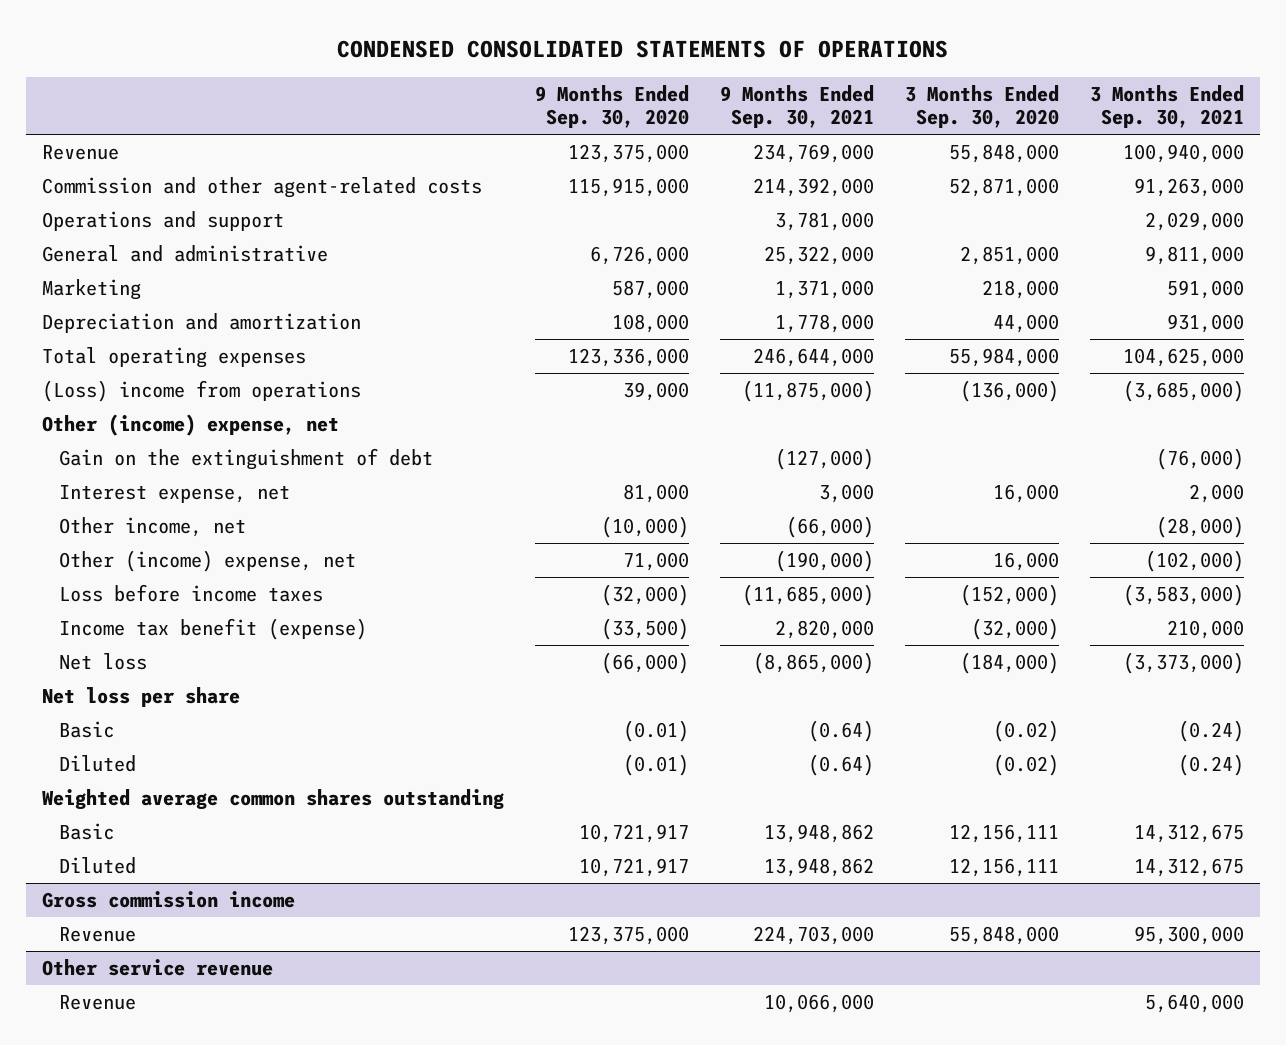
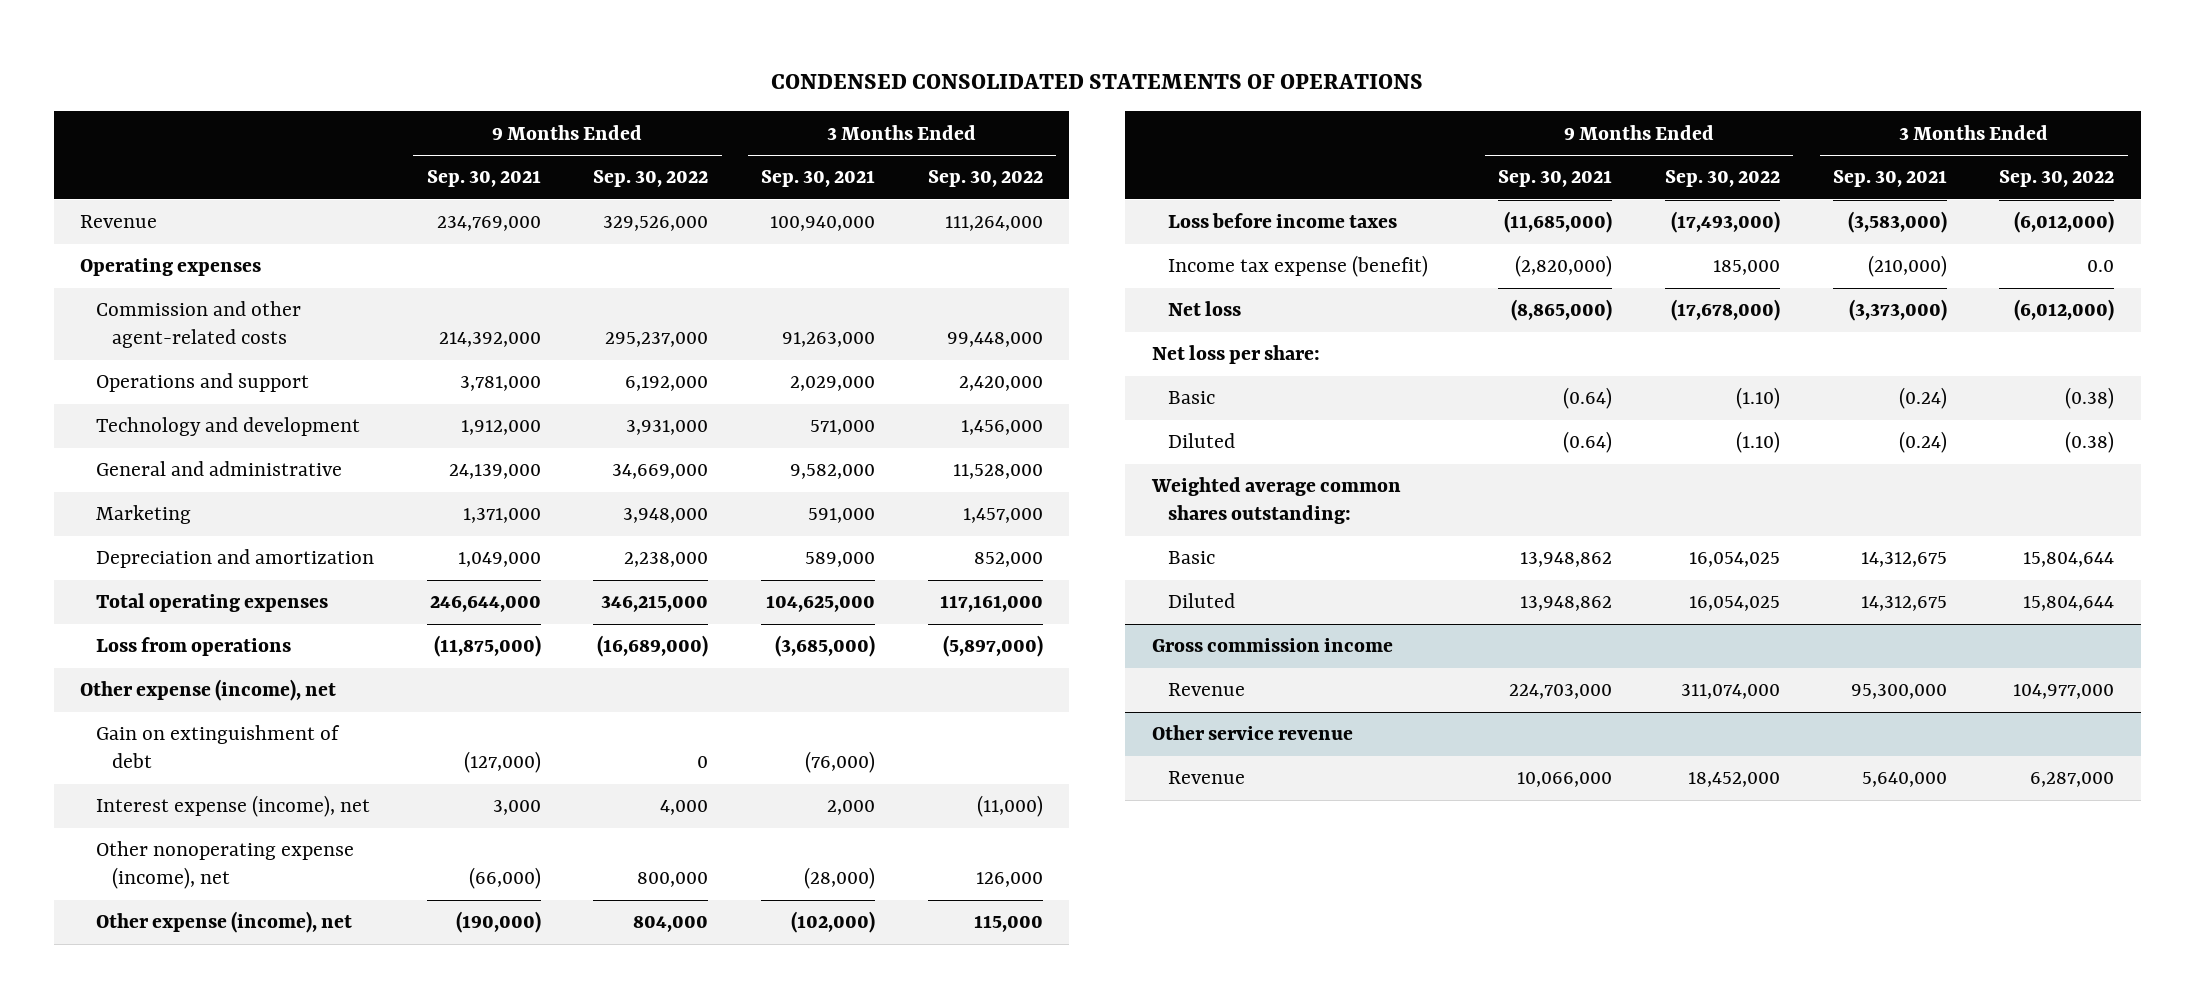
- | 9 Months Ended Sep. 30, 2020 | 9 Months Ended Sep. 30, 2021 | 3 Months Ended Sep. 30, 2020 | 3 Months Ended Sep. 30, 2021
+ | 9 Months Ended Sep. 30, 2021 | 9 Months Ended Sep. 30, 2022 | 3 Months Ended Sep. 30, 2021 | 3 Months Ended Sep. 30, 2022
+ Operating expenses
- General and administrative | 6,726,000 | 25,322,000 | 2,851,000 | 9,811,000
+ Technology and development | 1,912,000 | 3,931,000 | 571,000 | 1,456,000
+ General and administrative | 24,139,000 | 34,669,000 | 9,582,000 | 11,528,000
- Depreciation and amortization | 108,000 | 1,778,000 | 44,000 | 931,000
+ Depreciation and amortization | 1,049,000 | 2,238,000 | 589,000 | 852,000
- (Loss) income from operations | 39,000 | (11,875,000) | (136,000) | (3,685,000)
- Other (income) expense, net
- Gain on the extinguishment of debt | | (127,000) | | (76,000)
- Interest expense, net | 81,000 | 3,000 | 16,000 | 2,000
- Other income, net | (10,000) | (66,000) | | (28,000)
- Other (income) expense, net | 71,000 | (190,000) | 16,000 | (102,000)
+ Loss from operations | (11,875,000) | (16,689,000) | (3,685,000) | (5,897,000)
+ Other expense (income), net
+ Gain on extinguishment of debt | (127,000) | 0 | (76,000) |
+ Interest expense (income), net | 3,000 | 4,000 | 2,000 | (11,000)
+ Other nonoperating expense (income), net | (66,000) | 800,000 | (28,000) | 126,000
+ Other expense (income), net | (190,000) | 804,000 | (102,000) | 115,000
- Income tax benefit (expense) | (33,500) | 2,820,000 | (32,000) | 210,000
+ Income tax expense (benefit) | (2,820,000) | 185,000 | (210,000) | 0.0
- Net loss per share
+ Net loss per share:
- Weighted average common shares outstanding
+ Weighted average common shares outstanding:

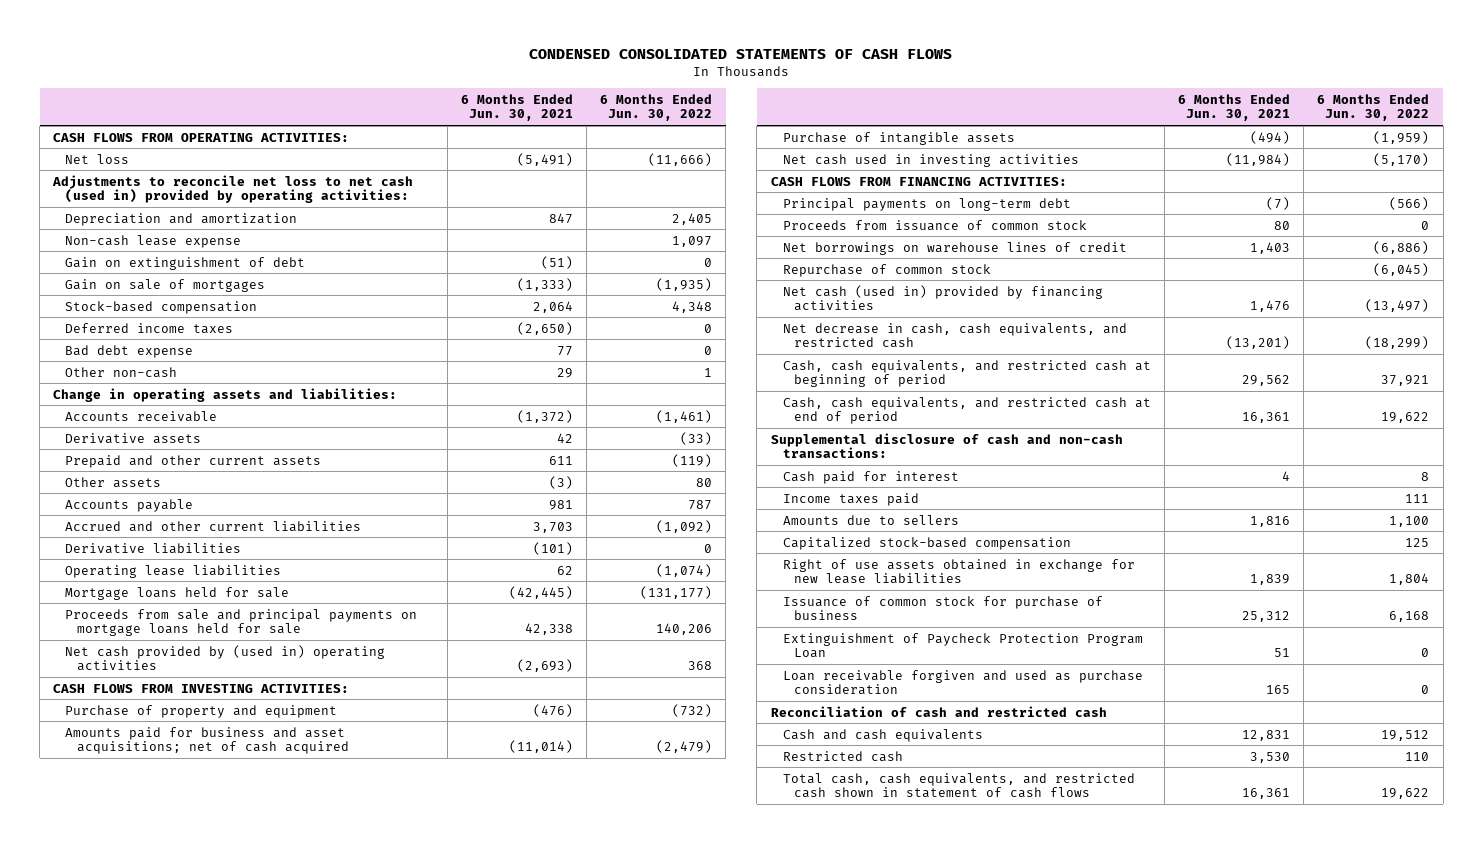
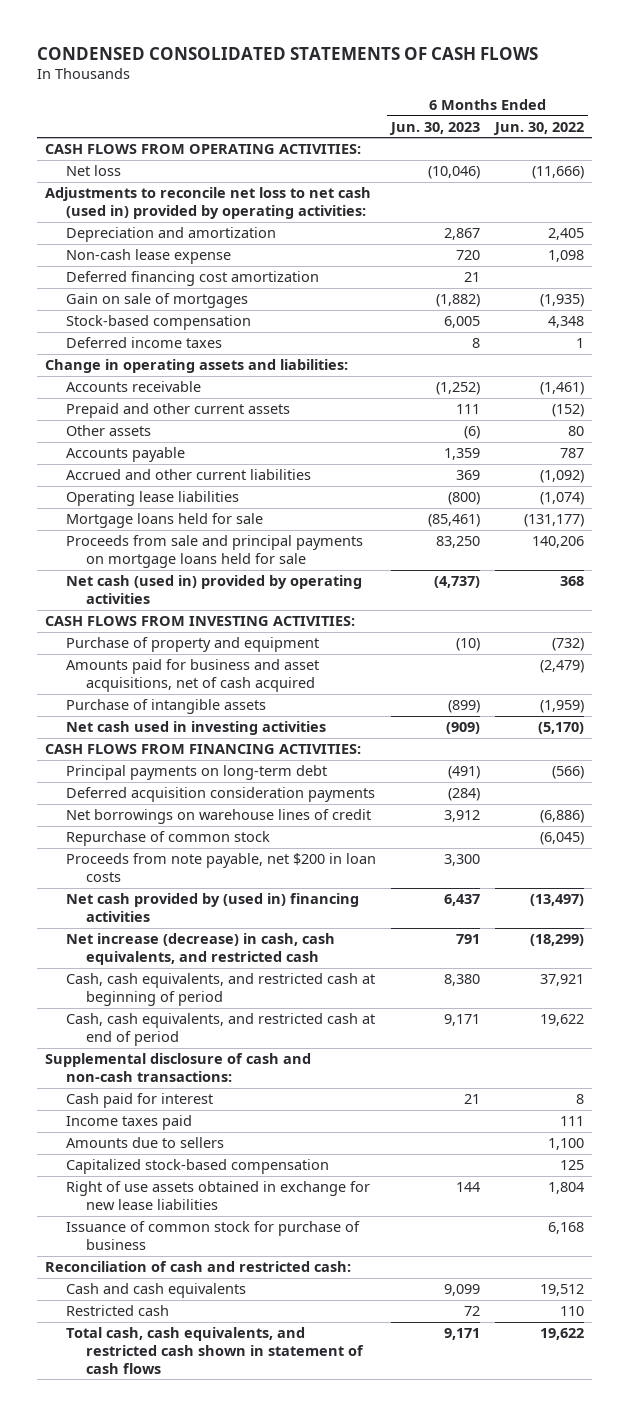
- | 6 Months Ended Jun. 30, 2021 | 6 Months Ended Jun. 30, 2022
+ | 6 Months Ended Jun. 30, 2023 | 6 Months Ended Jun. 30, 2022
- Non-cash lease expense | | 1,097
- Gain on extinguishment of debt | (51) | 0
+ Non-cash lease expense | 720 | 1,098
+ Deferred financing cost amortization | 21 |
- Deferred income taxes | (2,650) | 0
- Bad debt expense | 77 | 0
- Other non-cash | 29 | 1
+ Deferred income taxes | 8 | 1
- Derivative assets | 42 | (33)
- Prepaid and other current assets | 611 | (119)
+ Prepaid and other current assets | 111 | (152)
- Derivative liabilities | (101) | 0
- Net cash provided by (used in) operating activities | (2,693) | 368
+ Net cash (used in) provided by operating activities | (4,737) | 368
- Amounts paid for business and asset acquisitions; net of cash acquired | (11,014) | (2,479)
+ Amounts paid for business and asset acquisitions, net of cash acquired | | (2,479)
- Proceeds from issuance of common stock | 80 | 0
+ Deferred acquisition consideration payments | (284) |
- Net cash (used in) provided by financing activities | 1,476 | (13,497)
- Net decrease in cash, cash equivalents, and restricted cash | (13,201) | (18,299)
+ Proceeds from note payable, net $200 in loan costs | 3,300 |
+ Net cash provided by (used in) financing activities | 6,437 | (13,497)
+ Net increase (decrease) in cash, cash equivalents, and restricted cash | 791 | (18,299)
- Extinguishment of Paycheck Protection Program Loan | 51 | 0
- Loan receivable forgiven and used as purchase consideration | 165 | 0
- Reconciliation of cash and restricted cash
+ Reconciliation of cash and restricted cash:

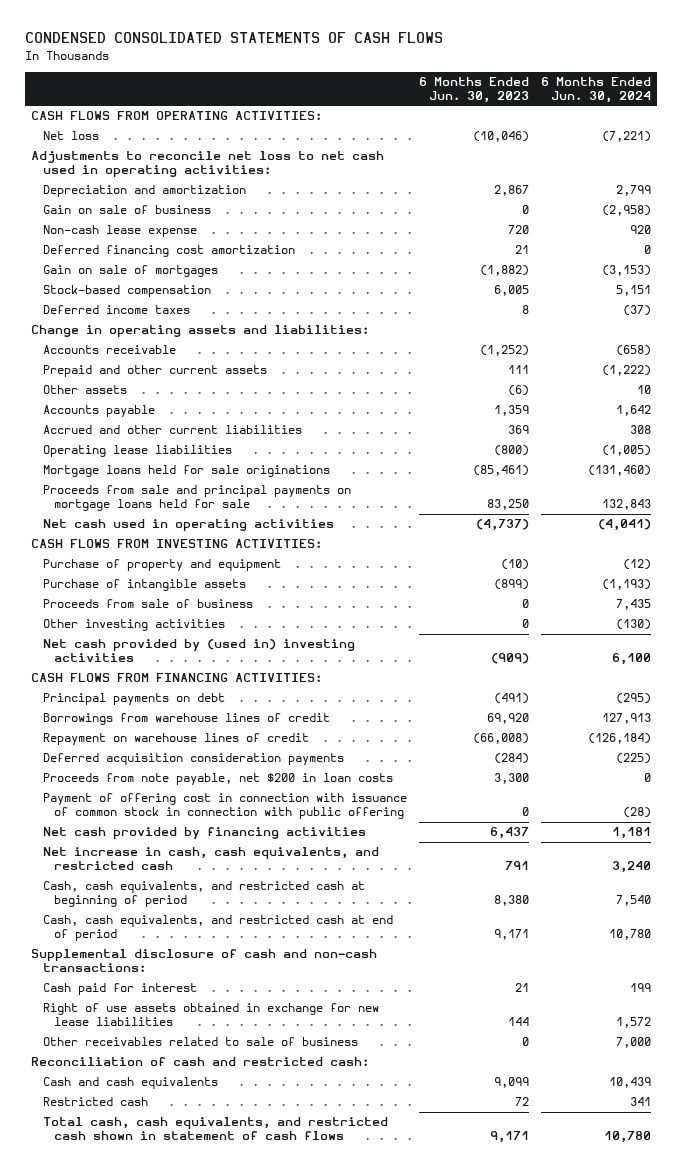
- | 6 Months Ended Jun. 30, 2023 | 6 Months Ended Jun. 30, 2022
+ | 6 Months Ended Jun. 30, 2023 | 6 Months Ended Jun. 30, 2024
- Adjustments to reconcile net loss to net cash (used in) provided by operating activities:
+ Adjustments to reconcile net loss to net cash used in operating activities:
+ Gain on sale of business | 0 | (2,958)
- Mortgage loans held for sale | (85,461) | (131,177)
+ Mortgage loans held for sale originations | (85,461) | (131,460)
- Net cash (used in) provided by operating activities | (4,737) | 368
+ Net cash used in operating activities | (4,737) | (4,041)
- Amounts paid for business and asset acquisitions, net of cash acquired | | (2,479)
- Net cash used in investing activities | (909) | (5,170)
+ Proceeds from sale of business | 0 | 7,435
+ Other investing activities | 0 | (130)
+ Net cash provided by (used in) investing activities | (909) | 6,100
- Principal payments on long-term debt | (491) | (566)
+ Principal payments on debt | (491) | (295)
+ Borrowings from warehouse lines of credit | 69,920 | 127,913
+ Repayment on warehouse lines of credit | (66,008) | (126,184)
- Net borrowings on warehouse lines of credit | 3,912 | (6,886)
- Repurchase of common stock | | (6,045)
- Net cash provided by (used in) financing activities | 6,437 | (13,497)
- Net increase (decrease) in cash, cash equivalents, and restricted cash | 791 | (18,299)
+ Payment of offering cost in connection with issuance of common stock in connection with public offering | 0 | (28)
+ Net cash provided by financing activities | 6,437 | 1,181
+ Net increase in cash, cash equivalents, and restricted cash | 791 | 3,240
- Income taxes paid | | 111
- Amounts due to sellers | | 1,100
- Capitalized stock-based compensation | | 125
- Issuance of common stock for purchase of business | | 6,168
+ Other receivables related to sale of business | 0 | 7,000

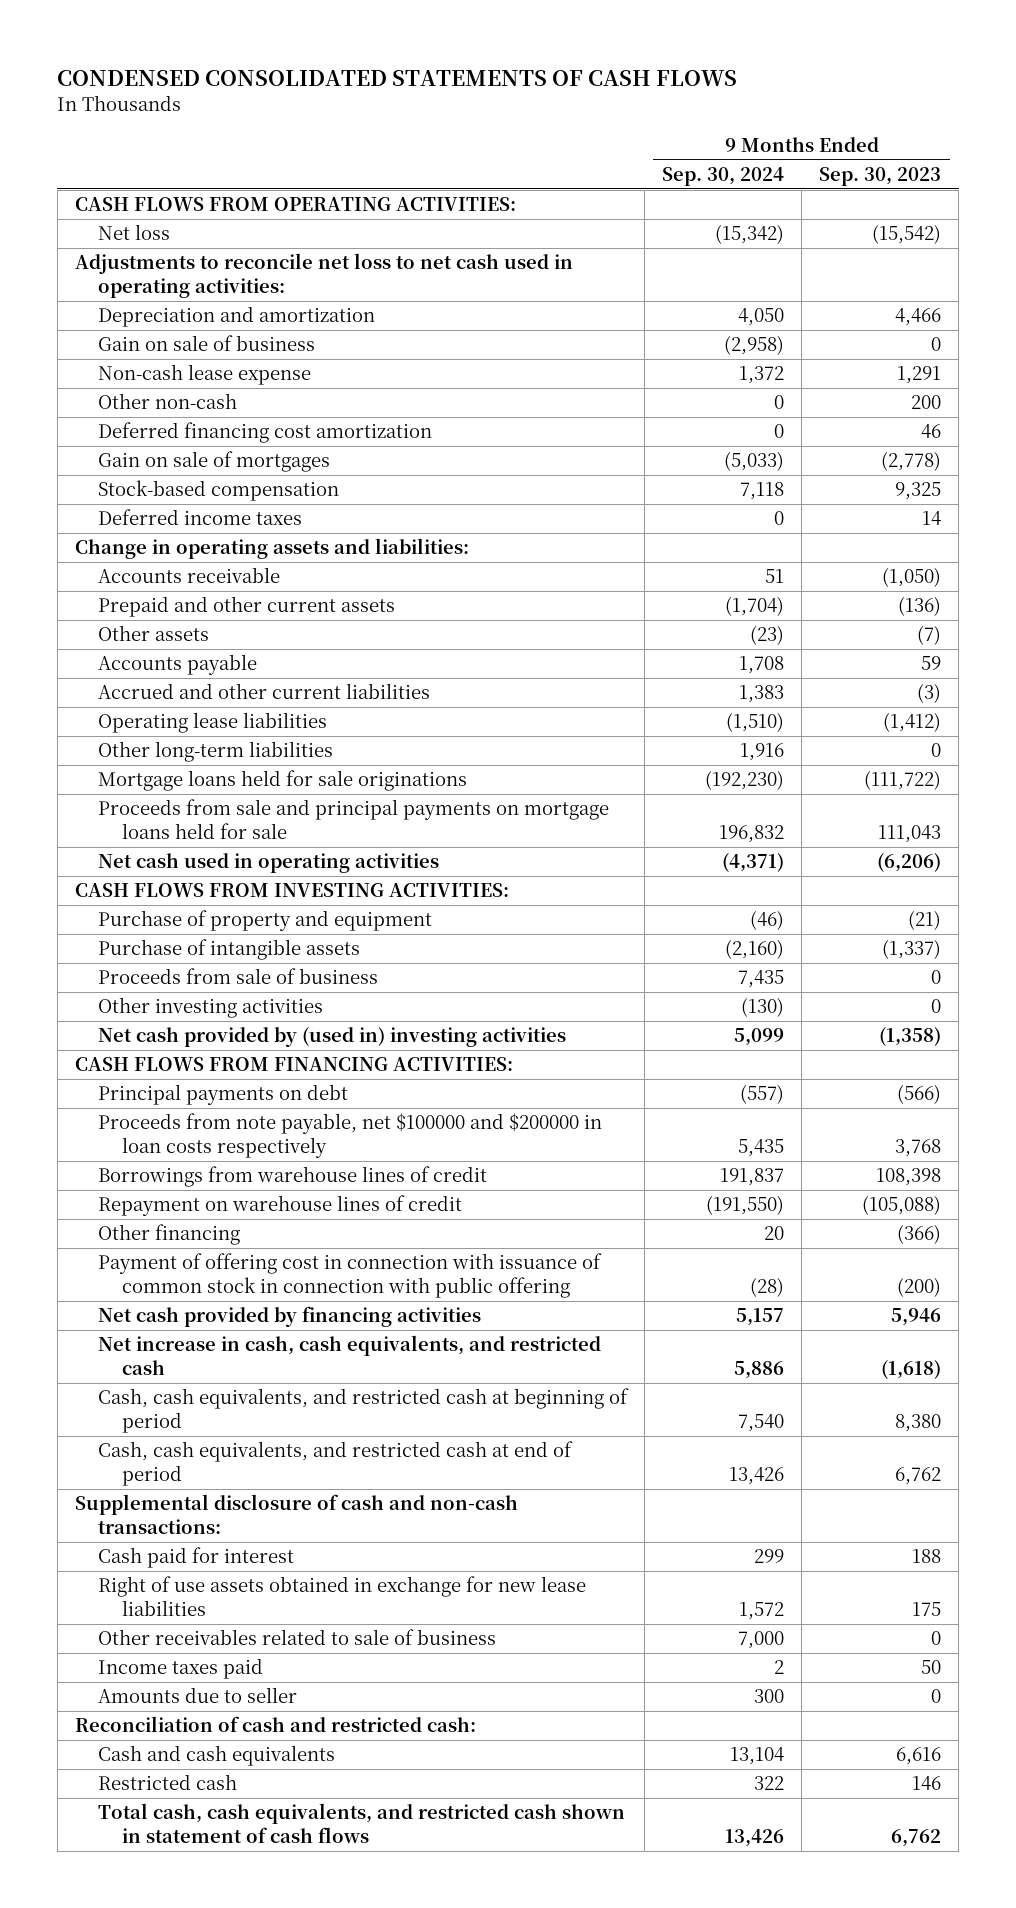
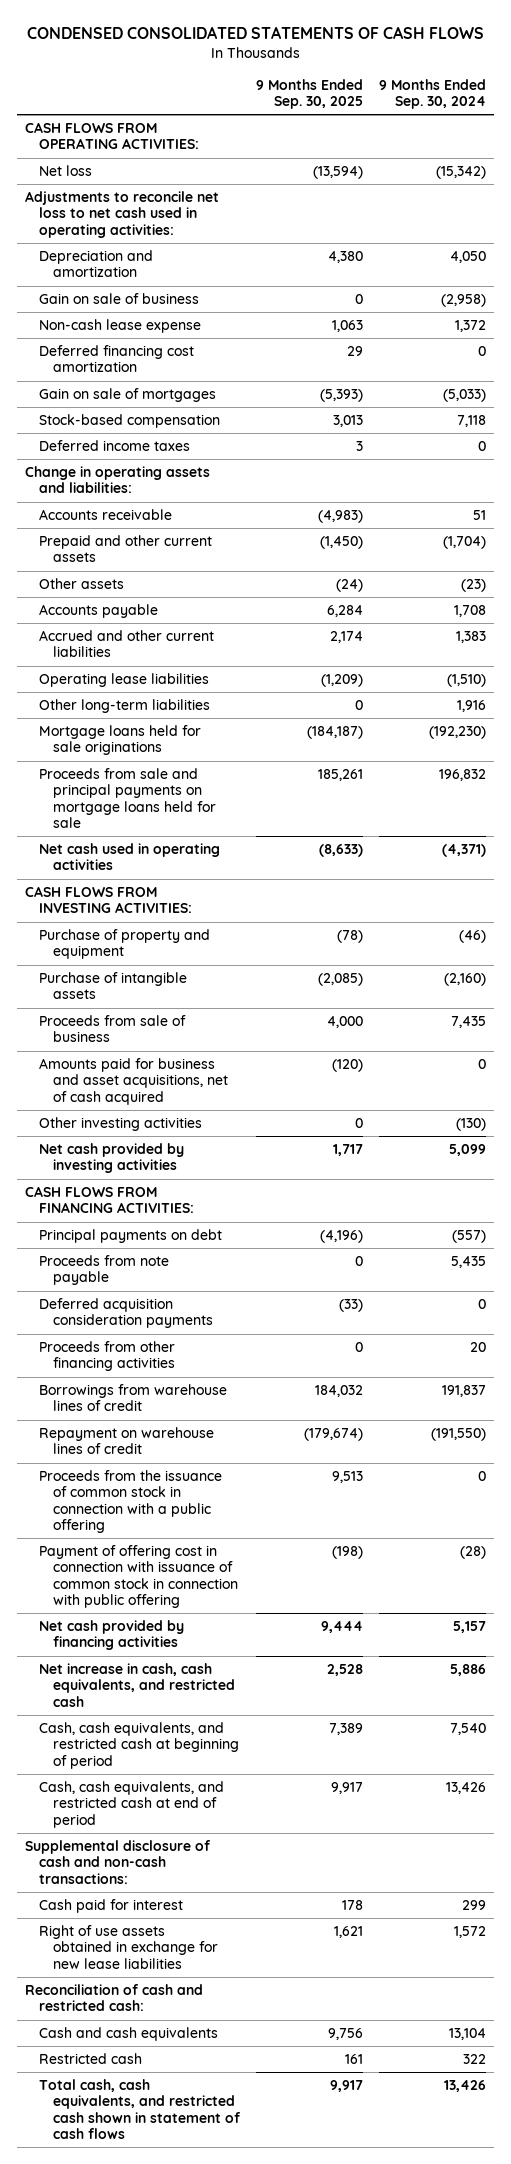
- | 9 Months Ended Sep. 30, 2024 | 9 Months Ended Sep. 30, 2023
+ | 9 Months Ended Sep. 30, 2025 | 9 Months Ended Sep. 30, 2024
- Other non-cash | 0 | 200
+ Amounts paid for business and asset acquisitions, net of cash acquired | (120) | 0
- Net cash provided by (used in) investing activities | 5,099 | (1,358)
+ Net cash provided by investing activities | 1,717 | 5,099
- Proceeds from note payable, net $100000 and $200000 in loan costs respectively | 5,435 | 3,768
+ Proceeds from note payable | 0 | 5,435
+ Deferred acquisition consideration payments | (33) | 0
+ Proceeds from other financing activities | 0 | 20
- Other financing | 20 | (366)
+ Proceeds from the issuance of common stock in connection with a public offering | 9,513 | 0
- Other receivables related to sale of business | 7,000 | 0
- Income taxes paid | 2 | 50
- Amounts due to seller | 300 | 0

